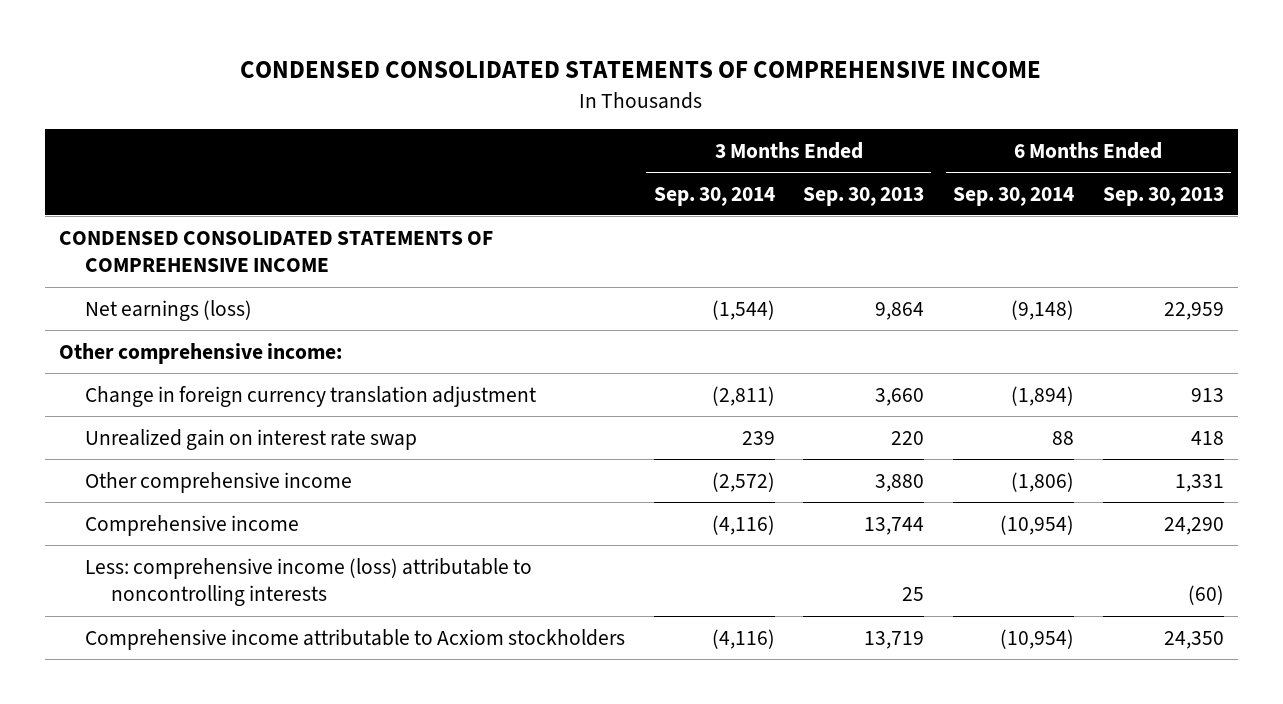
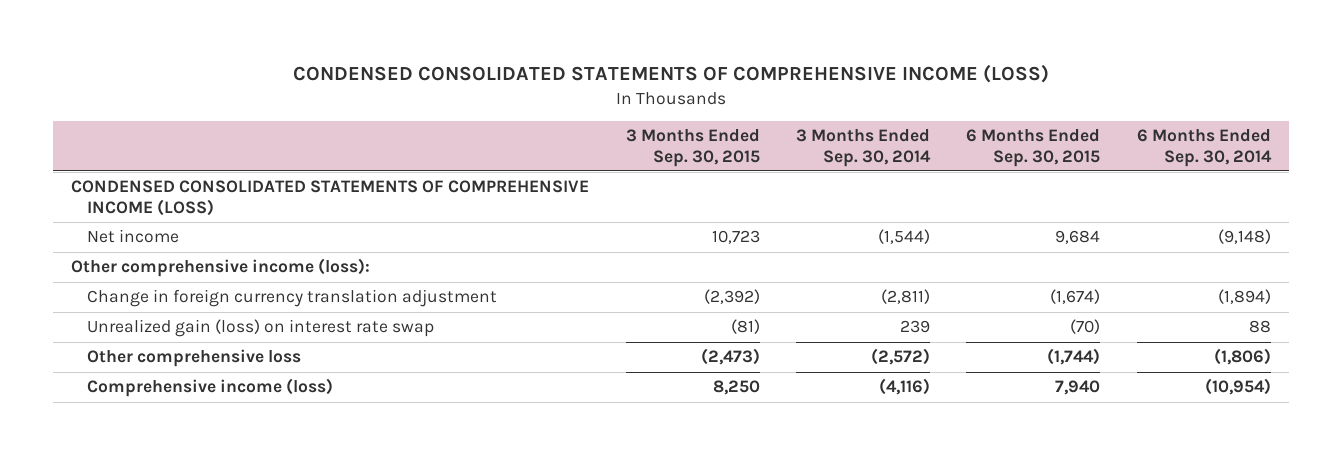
- CONDENSED CONSOLIDATED STATEMENTS OF COMPREHENSIVE INCOME
+ CONDENSED CONSOLIDATED STATEMENTS OF COMPREHENSIVE INCOME (LOSS)
- | 3 Months Ended Sep. 30, 2014 | 3 Months Ended Sep. 30, 2013 | 6 Months Ended Sep. 30, 2014 | 6 Months Ended Sep. 30, 2013
+ | 3 Months Ended Sep. 30, 2015 | 3 Months Ended Sep. 30, 2014 | 6 Months Ended Sep. 30, 2015 | 6 Months Ended Sep. 30, 2014
- CONDENSED CONSOLIDATED STATEMENTS OF COMPREHENSIVE INCOME
- Net earnings (loss) | (1,544) | 9,864 | (9,148) | 22,959
- Other comprehensive income:
+ CONDENSED CONSOLIDATED STATEMENTS OF COMPREHENSIVE INCOME (LOSS)
+ Net income | 10,723 | (1,544) | 9,684 | (9,148)
+ Other comprehensive income (loss):
- Unrealized gain on interest rate swap | 239 | 220 | 88 | 418
- Other comprehensive income | (2,572) | 3,880 | (1,806) | 1,331
- Comprehensive income | (4,116) | 13,744 | (10,954) | 24,290
- Less: comprehensive income (loss) attributable to noncontrolling interests | | 25 | | (60)
- Comprehensive income attributable to Acxiom stockholders | (4,116) | 13,719 | (10,954) | 24,350
+ Unrealized gain (loss) on interest rate swap | (81) | 239 | (70) | 88
+ Other comprehensive loss | (2,473) | (2,572) | (1,744) | (1,806)
+ Comprehensive income (loss) | 8,250 | (4,116) | 7,940 | (10,954)

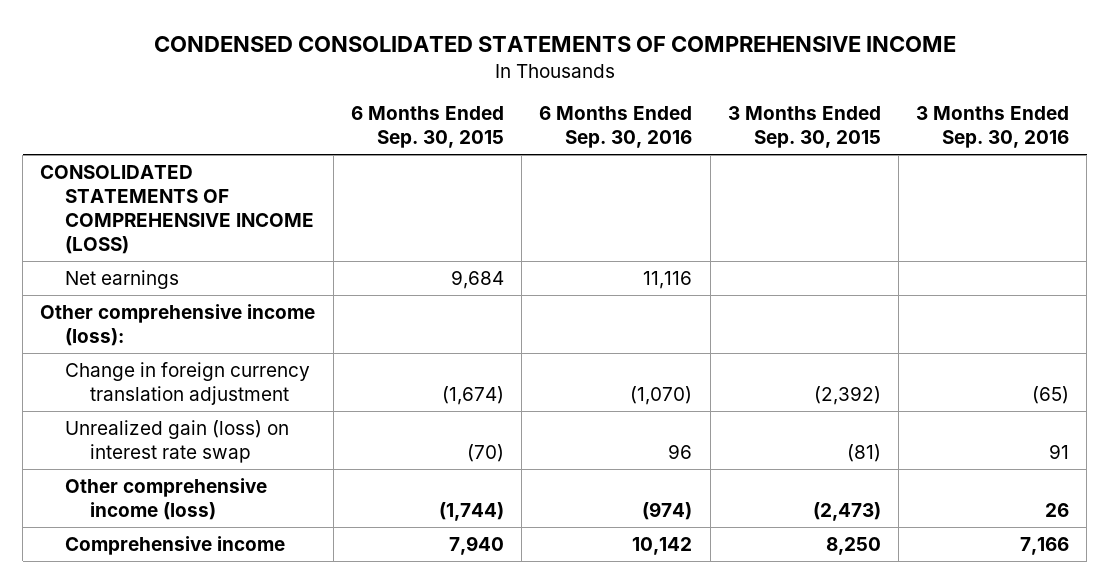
- CONDENSED CONSOLIDATED STATEMENTS OF COMPREHENSIVE INCOME (LOSS)
+ CONDENSED CONSOLIDATED STATEMENTS OF COMPREHENSIVE INCOME
- | 3 Months Ended Sep. 30, 2015 | 3 Months Ended Sep. 30, 2014 | 6 Months Ended Sep. 30, 2015 | 6 Months Ended Sep. 30, 2014
+ | 6 Months Ended Sep. 30, 2015 | 6 Months Ended Sep. 30, 2016 | 3 Months Ended Sep. 30, 2015 | 3 Months Ended Sep. 30, 2016
- CONDENSED CONSOLIDATED STATEMENTS OF COMPREHENSIVE INCOME (LOSS)
- Net income | 10,723 | (1,544) | 9,684 | (9,148)
+ CONSOLIDATED STATEMENTS OF COMPREHENSIVE INCOME (LOSS)
+ Net earnings | 9,684 | 11,116 | |
- Other comprehensive loss | (2,473) | (2,572) | (1,744) | (1,806)
- Comprehensive income (loss) | 8,250 | (4,116) | 7,940 | (10,954)
+ Other comprehensive income (loss) | (1,744) | (974) | (2,473) | 26
+ Comprehensive income | 7,940 | 10,142 | 8,250 | 7,166

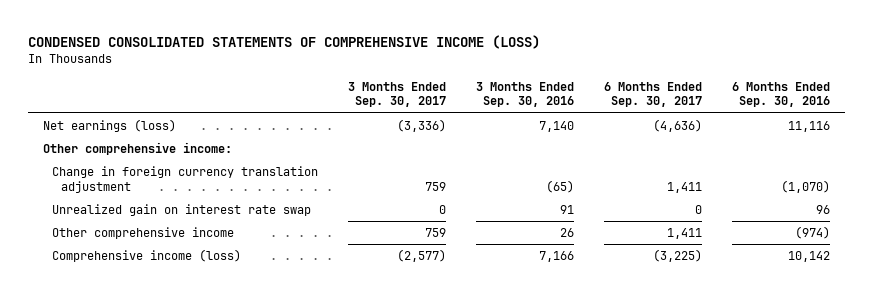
- CONDENSED CONSOLIDATED STATEMENTS OF COMPREHENSIVE INCOME
+ CONDENSED CONSOLIDATED STATEMENTS OF COMPREHENSIVE INCOME (LOSS)
- | 6 Months Ended Sep. 30, 2015 | 6 Months Ended Sep. 30, 2016 | 3 Months Ended Sep. 30, 2015 | 3 Months Ended Sep. 30, 2016
+ | 3 Months Ended Sep. 30, 2017 | 3 Months Ended Sep. 30, 2016 | 6 Months Ended Sep. 30, 2017 | 6 Months Ended Sep. 30, 2016
- CONSOLIDATED STATEMENTS OF COMPREHENSIVE INCOME (LOSS)
- Net earnings | 9,684 | 11,116 | |
- Other comprehensive income (loss):
+ Net earnings (loss) | (3,336) | 7,140 | (4,636) | 11,116
+ Other comprehensive income:
- Unrealized gain (loss) on interest rate swap | (70) | 96 | (81) | 91
- Other comprehensive income (loss) | (1,744) | (974) | (2,473) | 26
- Comprehensive income | 7,940 | 10,142 | 8,250 | 7,166
+ Unrealized gain on interest rate swap | 0 | 91 | 0 | 96
+ Other comprehensive income | 759 | 26 | 1,411 | (974)
+ Comprehensive income (loss) | (2,577) | 7,166 | (3,225) | 10,142

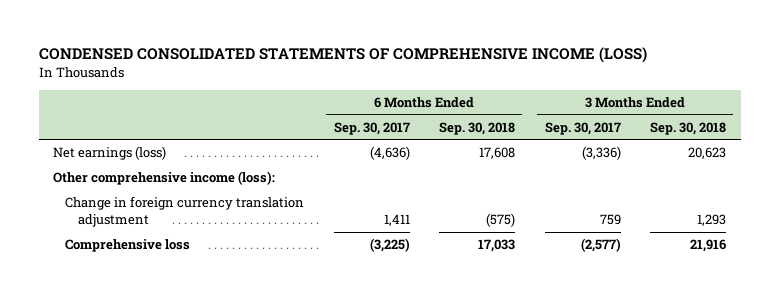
- | 3 Months Ended Sep. 30, 2017 | 3 Months Ended Sep. 30, 2016 | 6 Months Ended Sep. 30, 2017 | 6 Months Ended Sep. 30, 2016
+ | 6 Months Ended Sep. 30, 2017 | 6 Months Ended Sep. 30, 2018 | 3 Months Ended Sep. 30, 2017 | 3 Months Ended Sep. 30, 2018
- Other comprehensive income:
+ Other comprehensive income (loss):
- Unrealized gain on interest rate swap | 0 | 91 | 0 | 96
- Other comprehensive income | 759 | 26 | 1,411 | (974)
- Comprehensive income (loss) | (2,577) | 7,166 | (3,225) | 10,142
+ Comprehensive loss | (3,225) | 17,033 | (2,577) | 21,916

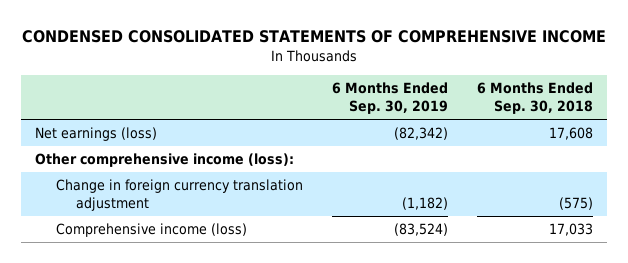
- CONDENSED CONSOLIDATED STATEMENTS OF COMPREHENSIVE INCOME (LOSS)
+ CONDENSED CONSOLIDATED STATEMENTS OF COMPREHENSIVE INCOME
- | 6 Months Ended Sep. 30, 2017 | 6 Months Ended Sep. 30, 2018 | 3 Months Ended Sep. 30, 2017 | 3 Months Ended Sep. 30, 2018
+ | 6 Months Ended Sep. 30, 2019 | 6 Months Ended Sep. 30, 2018
- Comprehensive loss | (3,225) | 17,033 | (2,577) | 21,916
+ Comprehensive income (loss) | (83,524) | 17,033

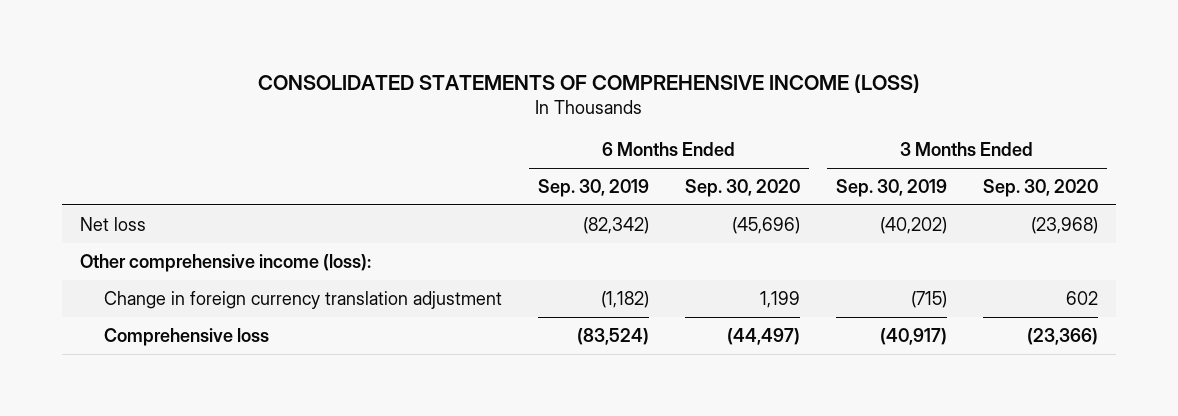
- CONDENSED CONSOLIDATED STATEMENTS OF COMPREHENSIVE INCOME
+ CONSOLIDATED STATEMENTS OF COMPREHENSIVE INCOME (LOSS)
- | 6 Months Ended Sep. 30, 2019 | 6 Months Ended Sep. 30, 2018
+ | 6 Months Ended Sep. 30, 2019 | 6 Months Ended Sep. 30, 2020 | 3 Months Ended Sep. 30, 2019 | 3 Months Ended Sep. 30, 2020
- Net earnings (loss) | (82,342) | 17,608
+ Net loss | (82,342) | (45,696) | (40,202) | (23,968)
- Comprehensive income (loss) | (83,524) | 17,033
+ Comprehensive loss | (83,524) | (44,497) | (40,917) | (23,366)

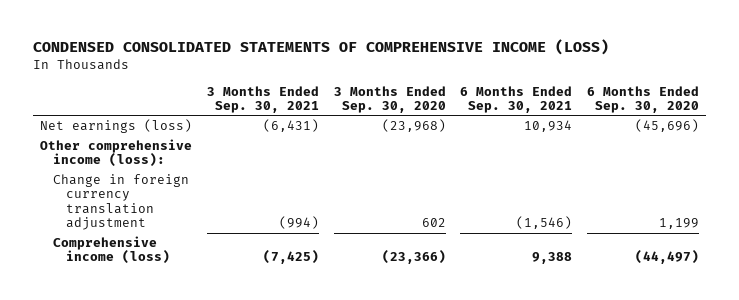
- CONSOLIDATED STATEMENTS OF COMPREHENSIVE INCOME (LOSS)
+ CONDENSED CONSOLIDATED STATEMENTS OF COMPREHENSIVE INCOME (LOSS)
- | 6 Months Ended Sep. 30, 2019 | 6 Months Ended Sep. 30, 2020 | 3 Months Ended Sep. 30, 2019 | 3 Months Ended Sep. 30, 2020
+ | 3 Months Ended Sep. 30, 2021 | 3 Months Ended Sep. 30, 2020 | 6 Months Ended Sep. 30, 2021 | 6 Months Ended Sep. 30, 2020
- Net loss | (82,342) | (45,696) | (40,202) | (23,968)
+ Net earnings (loss) | (6,431) | (23,968) | 10,934 | (45,696)
- Comprehensive loss | (83,524) | (44,497) | (40,917) | (23,366)
+ Comprehensive income (loss) | (7,425) | (23,366) | 9,388 | (44,497)

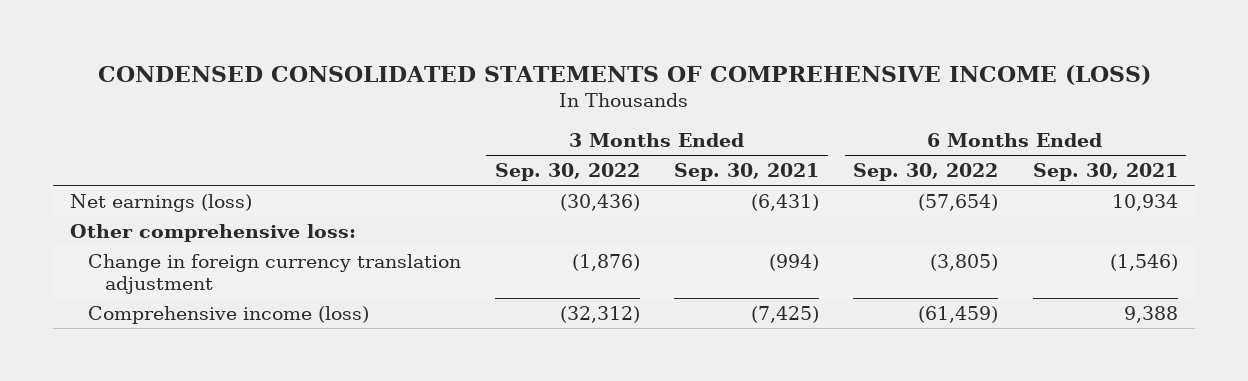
- | 3 Months Ended Sep. 30, 2021 | 3 Months Ended Sep. 30, 2020 | 6 Months Ended Sep. 30, 2021 | 6 Months Ended Sep. 30, 2020
+ | 3 Months Ended Sep. 30, 2022 | 3 Months Ended Sep. 30, 2021 | 6 Months Ended Sep. 30, 2022 | 6 Months Ended Sep. 30, 2021
- Other comprehensive income (loss):
+ Other comprehensive loss:

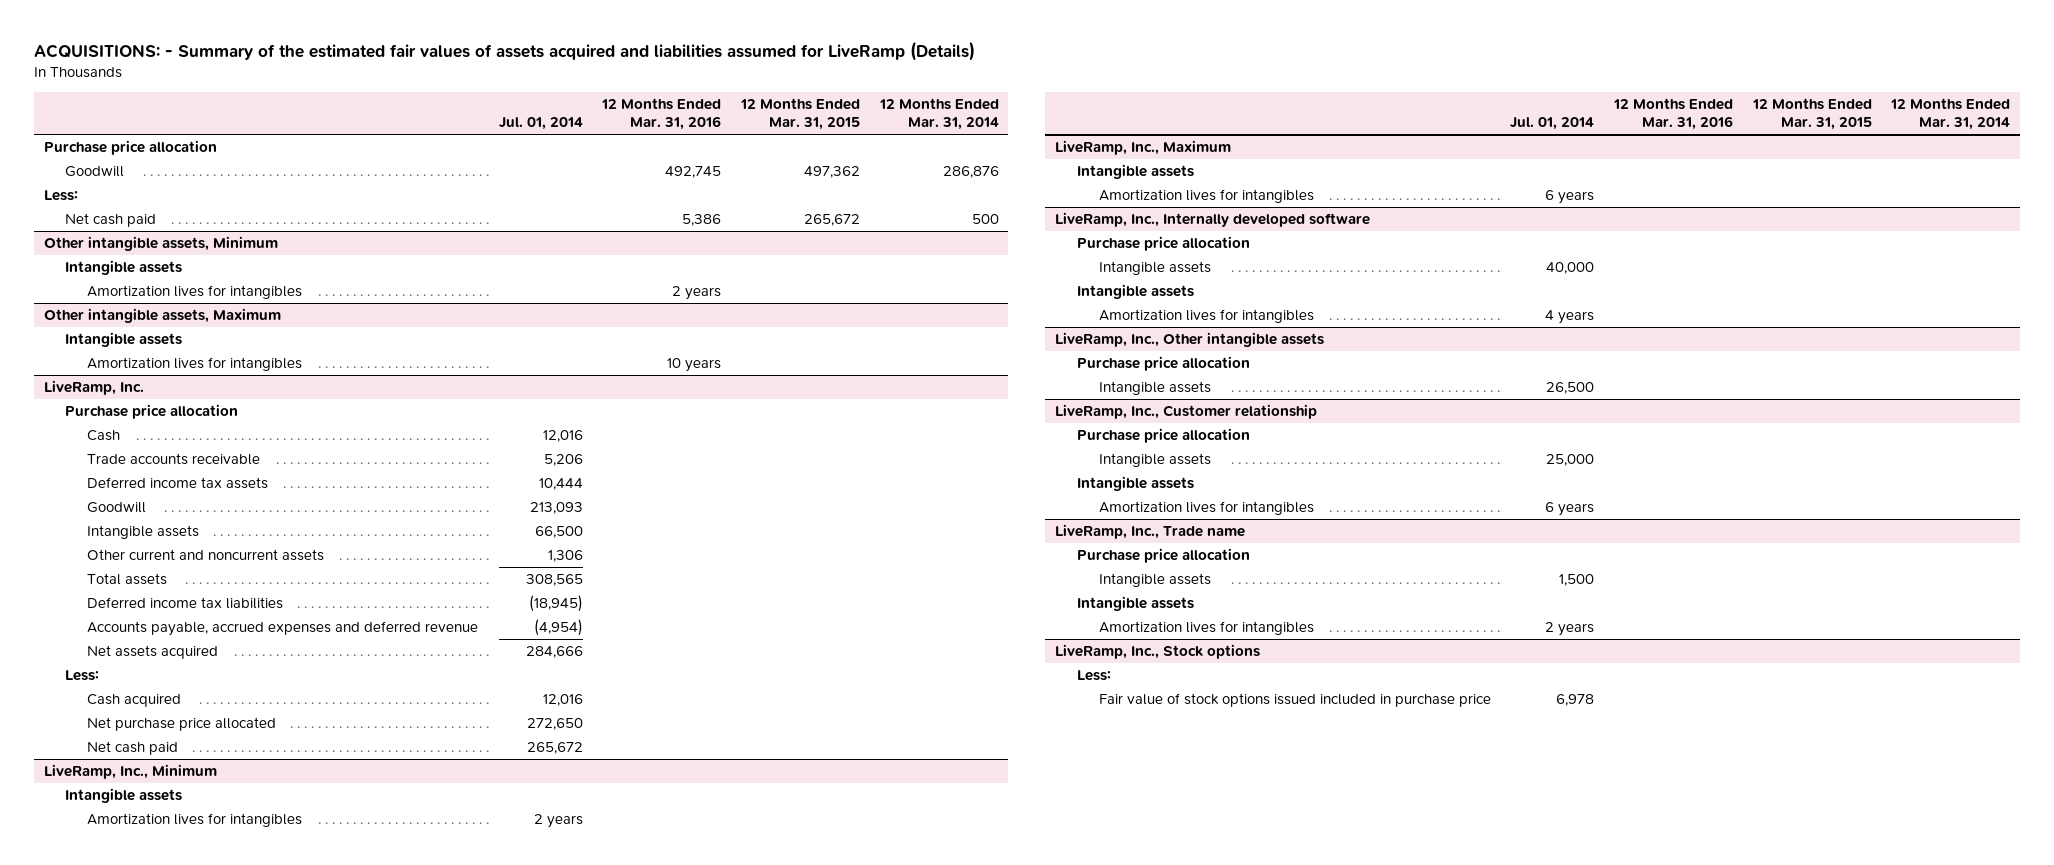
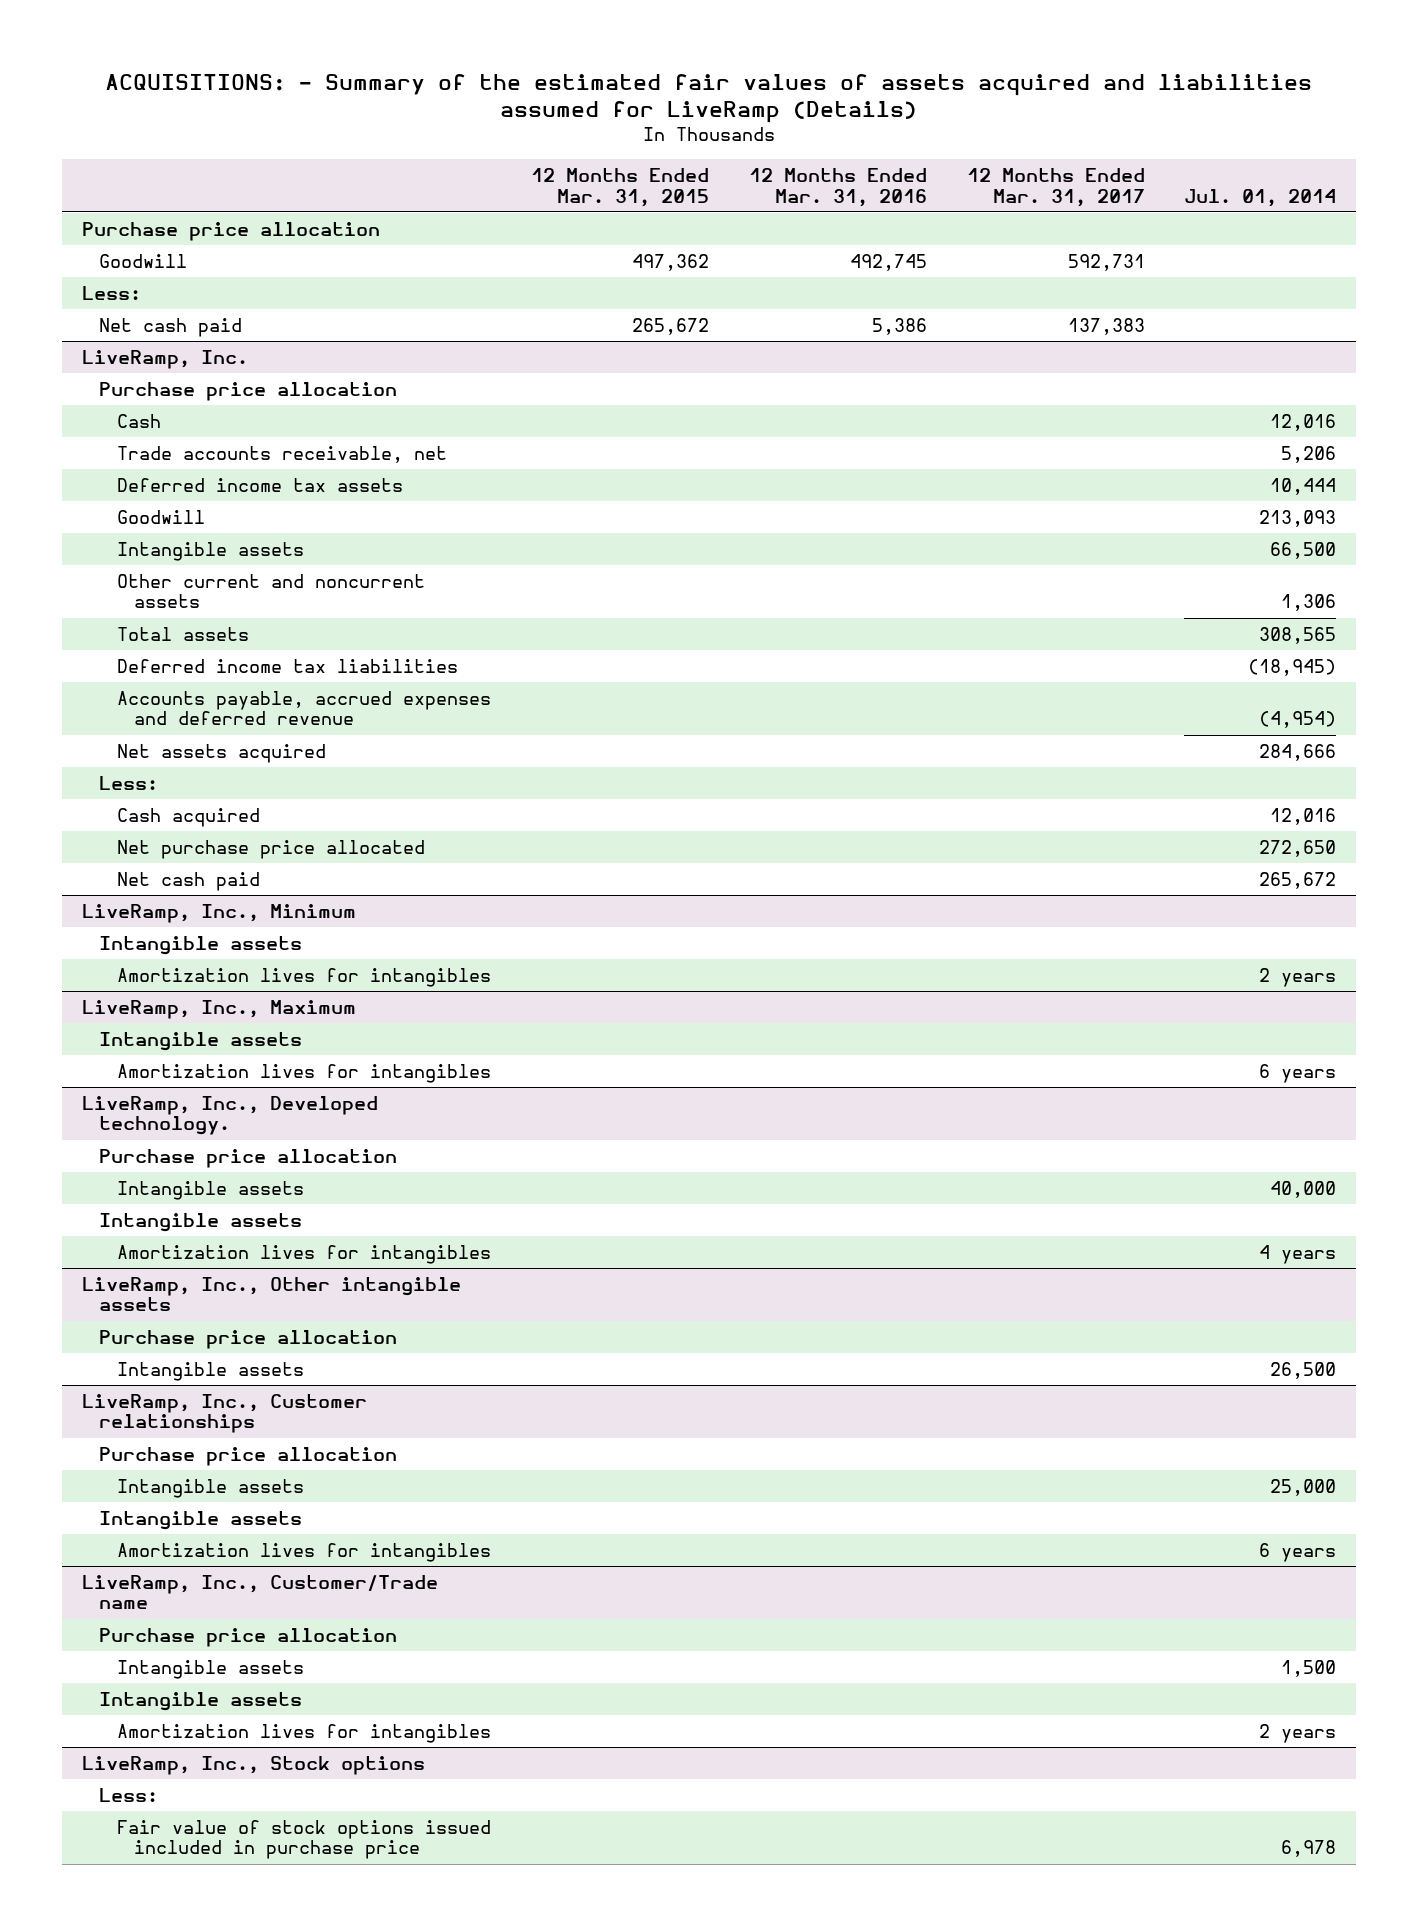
- | Jul. 01, 2014 | 12 Months Ended Mar. 31, 2016 | 12 Months Ended Mar. 31, 2015 | 12 Months Ended Mar. 31, 2014
+ | 12 Months Ended Mar. 31, 2015 | 12 Months Ended Mar. 31, 2016 | 12 Months Ended Mar. 31, 2017 | Jul. 01, 2014
- Other intangible assets, Minimum
- Intangible assets
- Amortization lives for intangibles | | 2 years | |
- Other intangible assets, Maximum
- Intangible assets
- Amortization lives for intangibles | | 10 years | |
@ LiveRamp, Inc.
- Trade accounts receivable | 5,206 | | |
+ Trade accounts receivable, net | | | | 5,206
- LiveRamp, Inc., Internally developed software
+ LiveRamp, Inc., Developed technology.
- LiveRamp, Inc., Customer relationship
+ LiveRamp, Inc., Customer relationships
- LiveRamp, Inc., Trade name
+ LiveRamp, Inc., Customer/Trade name

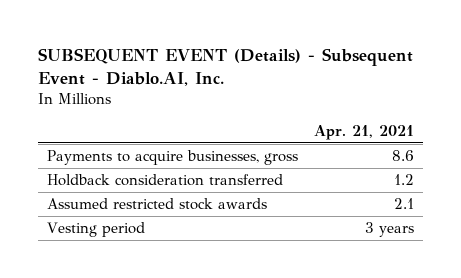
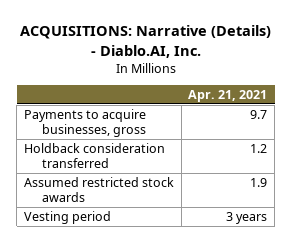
- SUBSEQUENT EVENT (Details) - Subsequent Event - Diablo.AI, Inc.
+ ACQUISITIONS: Narrative (Details) - Diablo.AI, Inc.
- Payments to acquire businesses, gross | 8.6
+ Payments to acquire businesses, gross | 9.7
- Assumed restricted stock awards | 2.1
+ Assumed restricted stock awards | 1.9

